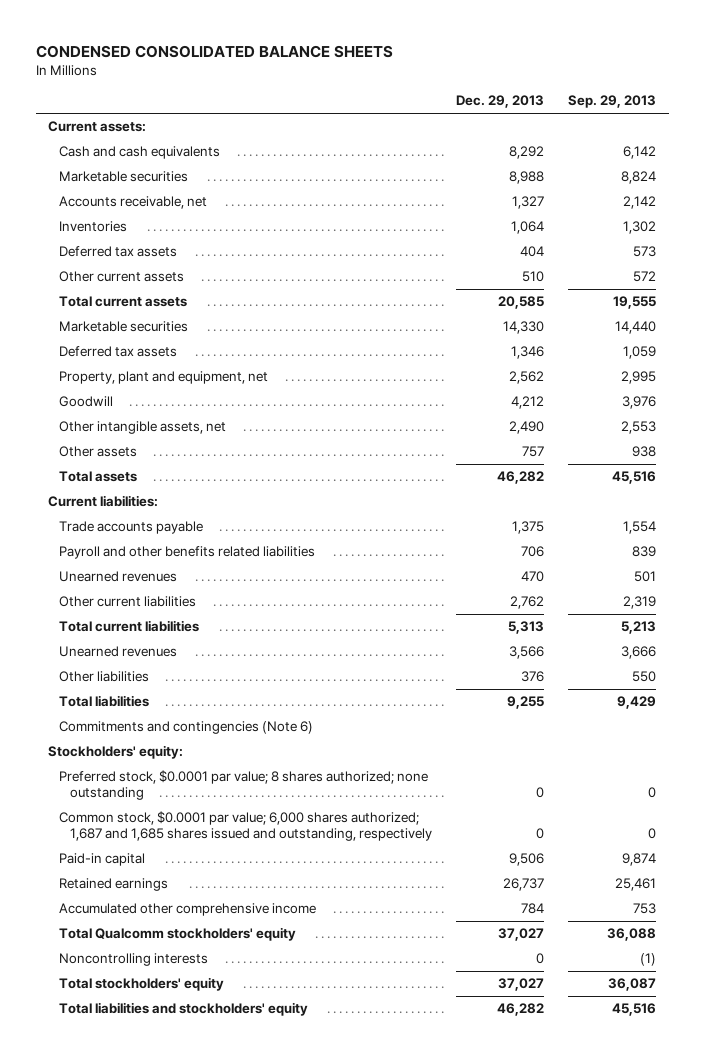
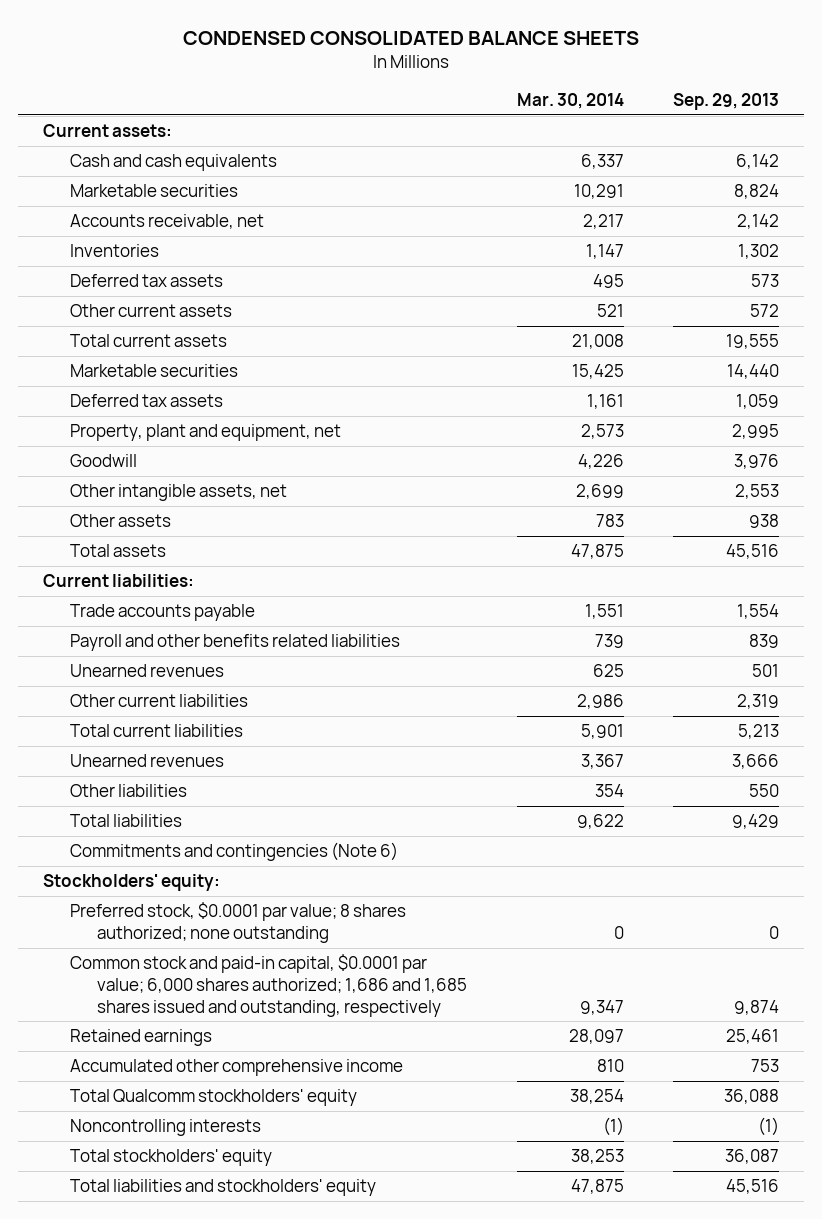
- | Dec. 29, 2013 | Sep. 29, 2013
+ | Mar. 30, 2014 | Sep. 29, 2013
- Common stock, $0.0001 par value; 6,000 shares authorized; 1,687 and 1,685 shares issued and outstanding, respectively | 0 | 0
- Paid-in capital | 9,506 | 9,874
+ Common stock and paid-in capital, $0.0001 par value; 6,000 shares authorized; 1,686 and 1,685 shares issued and outstanding, respectively | 9,347 | 9,874

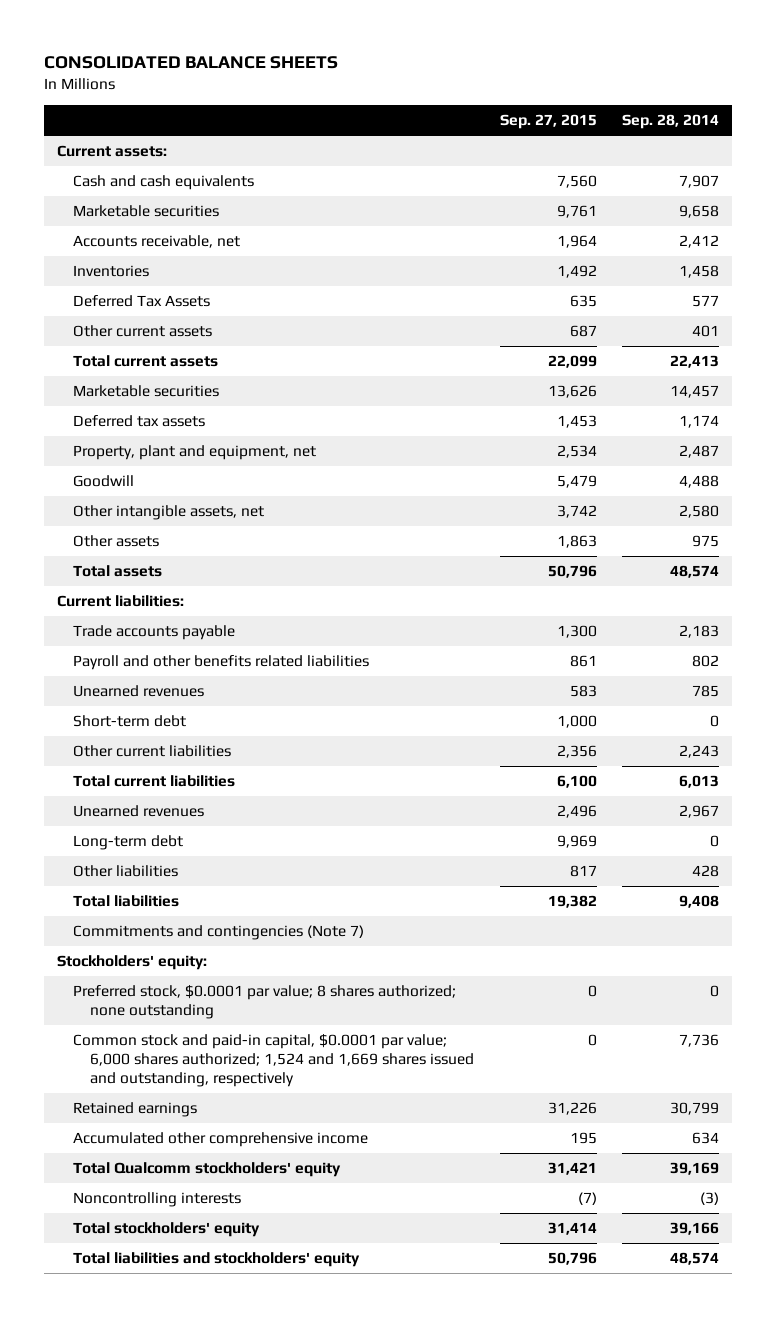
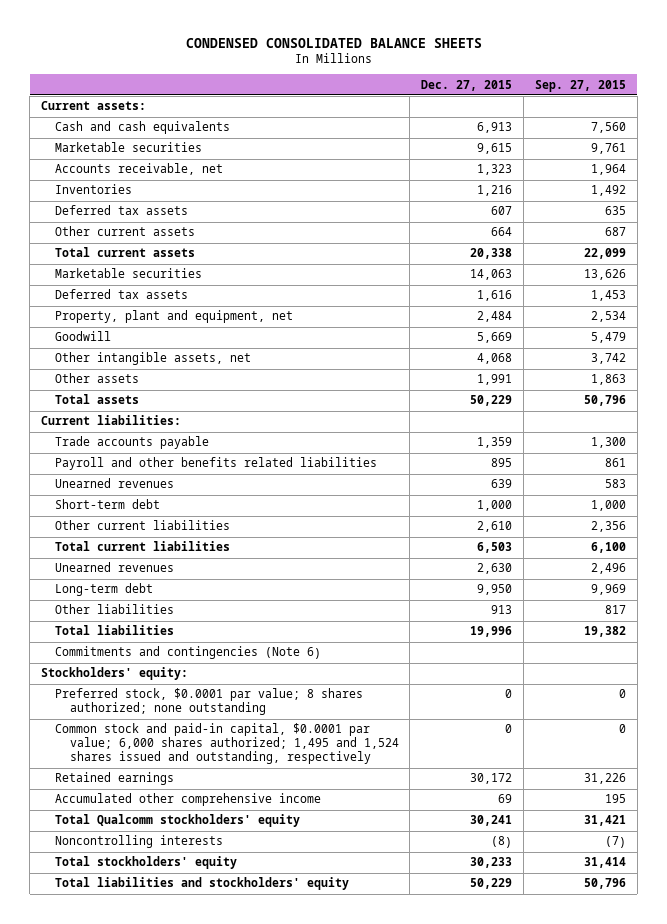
- CONSOLIDATED BALANCE SHEETS
+ CONDENSED CONSOLIDATED BALANCE SHEETS
- | Sep. 27, 2015 | Sep. 28, 2014
+ | Dec. 27, 2015 | Sep. 27, 2015
- Deferred Tax Assets | 635 | 577
+ Deferred tax assets | 607 | 635
- Commitments and contingencies (Note 7)
+ Commitments and contingencies (Note 6)
- Common stock and paid-in capital, $0.0001 par value; 6,000 shares authorized; 1,524 and 1,669 shares issued and outstanding, respectively | 0 | 7,736
+ Common stock and paid-in capital, $0.0001 par value; 6,000 shares authorized; 1,495 and 1,524 shares issued and outstanding, respectively | 0 | 0

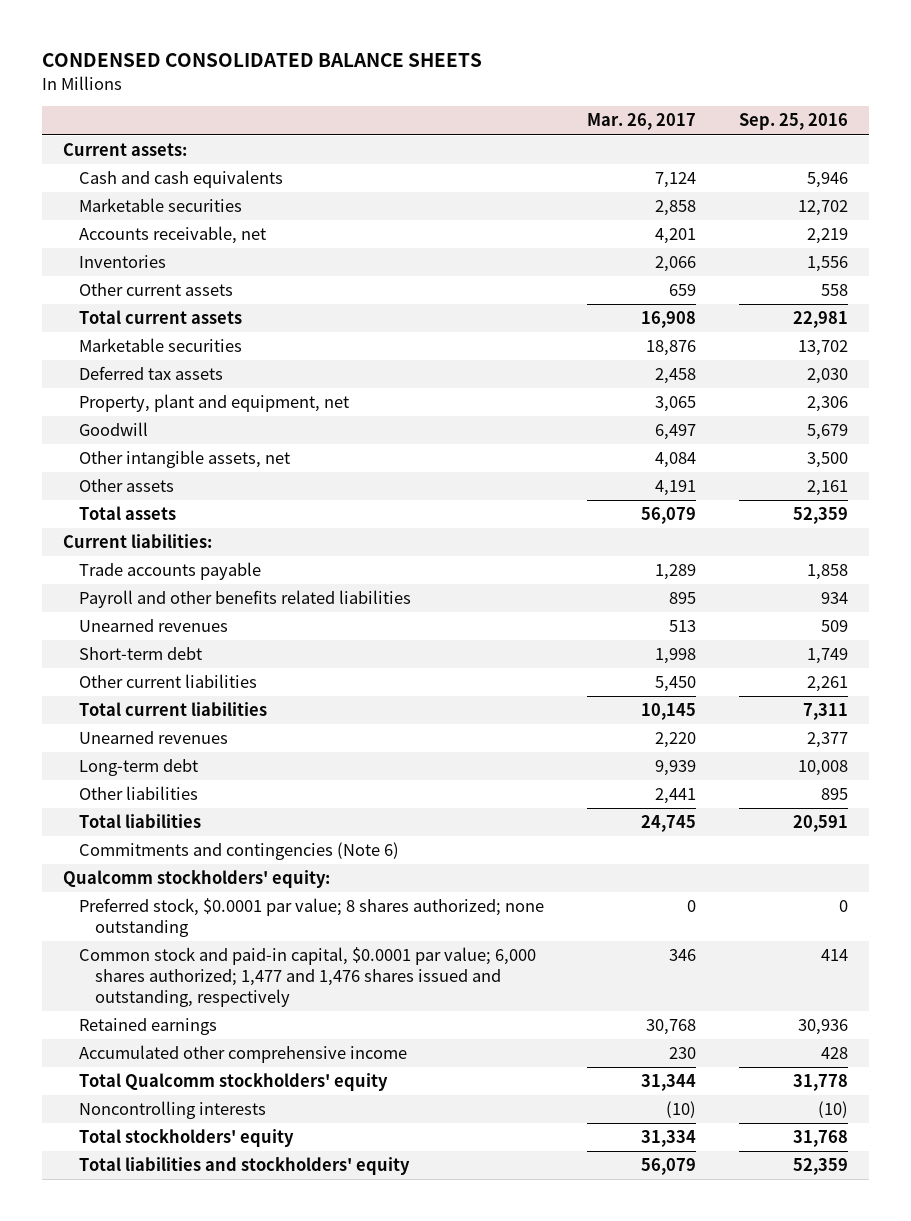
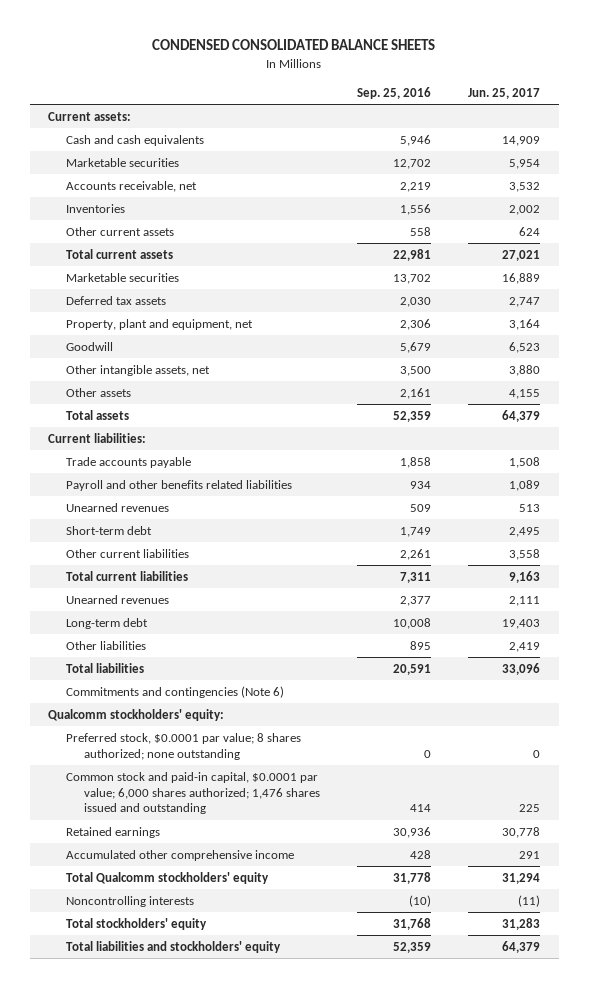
- | Mar. 26, 2017 | Sep. 25, 2016
+ | Sep. 25, 2016 | Jun. 25, 2017
- Common stock and paid-in capital, $0.0001 par value; 6,000 shares authorized; 1,477 and 1,476 shares issued and outstanding, respectively | 346 | 414
+ Common stock and paid-in capital, $0.0001 par value; 6,000 shares authorized; 1,476 shares issued and outstanding | 414 | 225

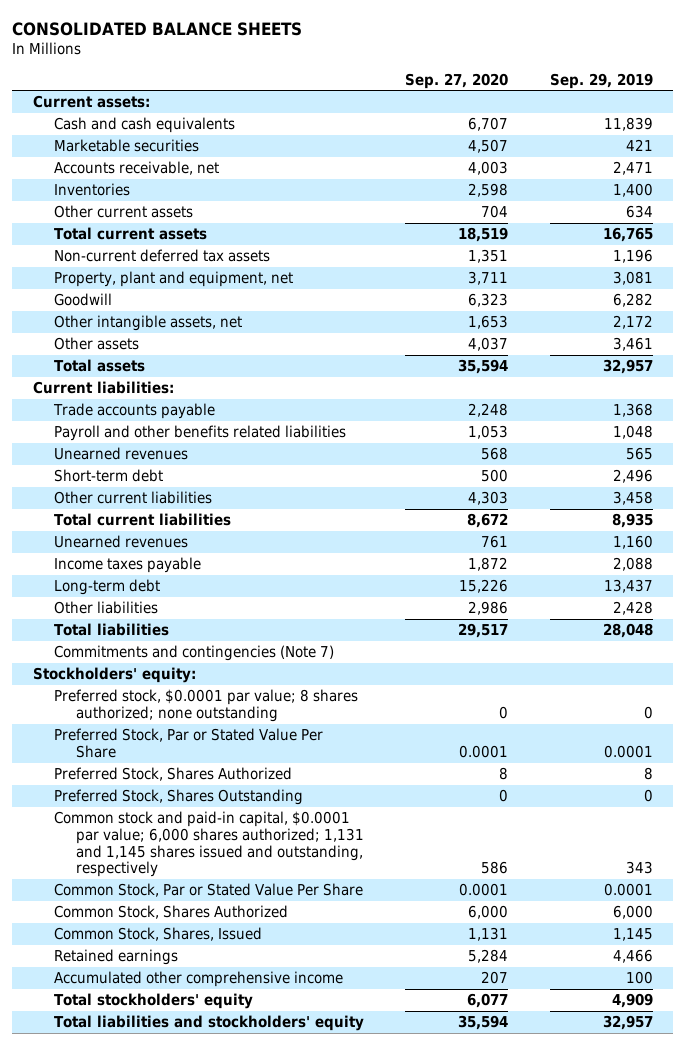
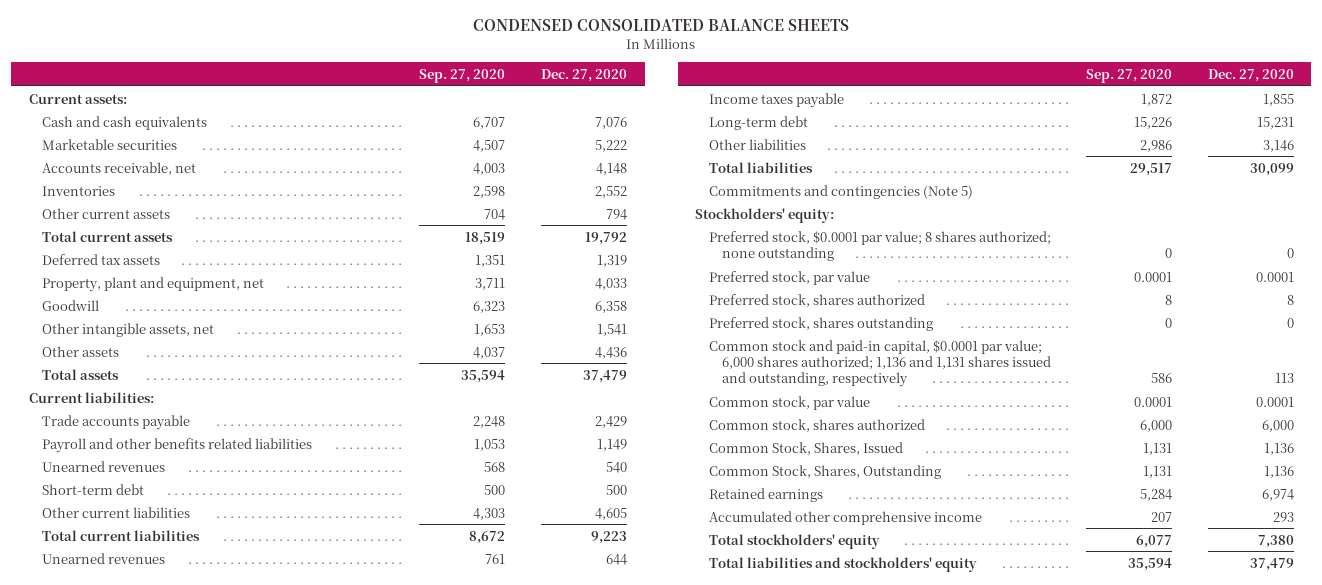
- CONSOLIDATED BALANCE SHEETS
+ CONDENSED CONSOLIDATED BALANCE SHEETS
- | Sep. 27, 2020 | Sep. 29, 2019
+ | Sep. 27, 2020 | Dec. 27, 2020
- Non-current deferred tax assets | 1,351 | 1,196
+ Deferred tax assets | 1,351 | 1,319
- Commitments and contingencies (Note 7)
+ Commitments and contingencies (Note 5)
- Preferred Stock, Par or Stated Value Per Share | 0.0001 | 0.0001
- Preferred Stock, Shares Authorized | 8 | 8
- Preferred Stock, Shares Outstanding | 0 | 0
- Common stock and paid-in capital, $0.0001 par value; 6,000 shares authorized; 1,131 and 1,145 shares issued and outstanding, respectively | 586 | 343
- Common Stock, Par or Stated Value Per Share | 0.0001 | 0.0001
- Common Stock, Shares Authorized | 6,000 | 6,000
+ Preferred stock, par value | 0.0001 | 0.0001
+ Preferred stock, shares authorized | 8 | 8
+ Preferred stock, shares outstanding | 0 | 0
+ Common stock and paid-in capital, $0.0001 par value; 6,000 shares authorized; 1,136 and 1,131 shares issued and outstanding, respectively | 586 | 113
+ Common stock, par value | 0.0001 | 0.0001
+ Common stock, shares authorized | 6,000 | 6,000
+ Common Stock, Shares, Outstanding | 1,131 | 1,136

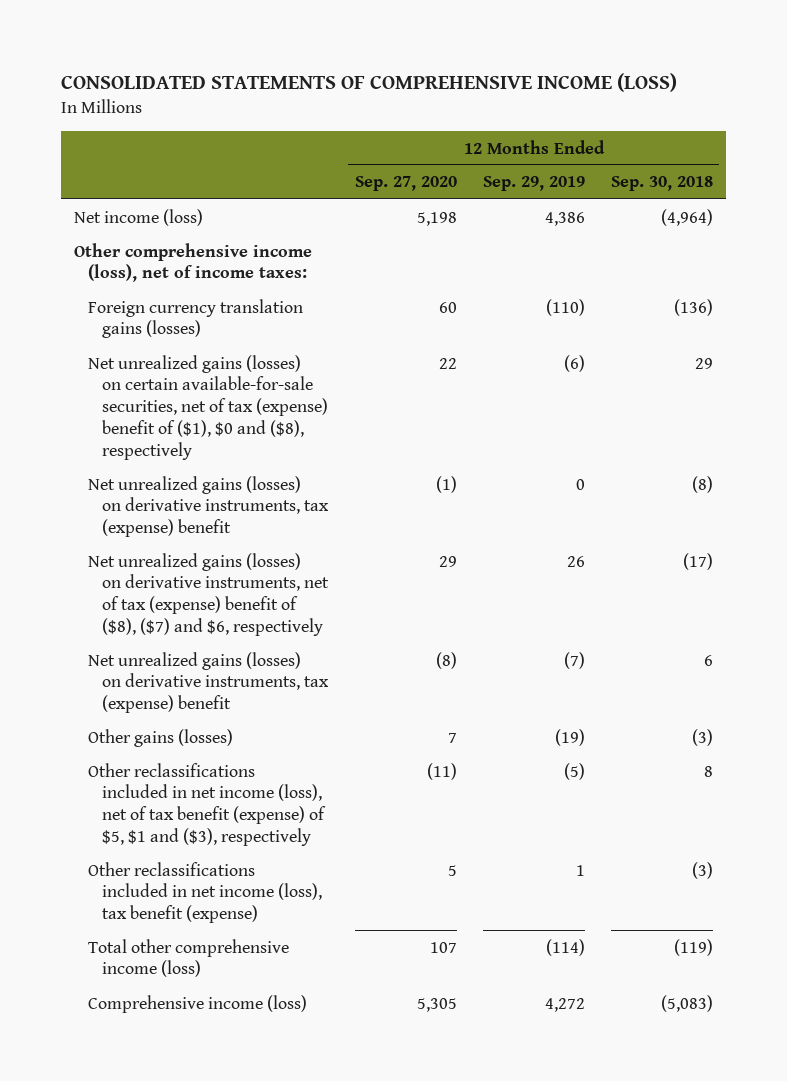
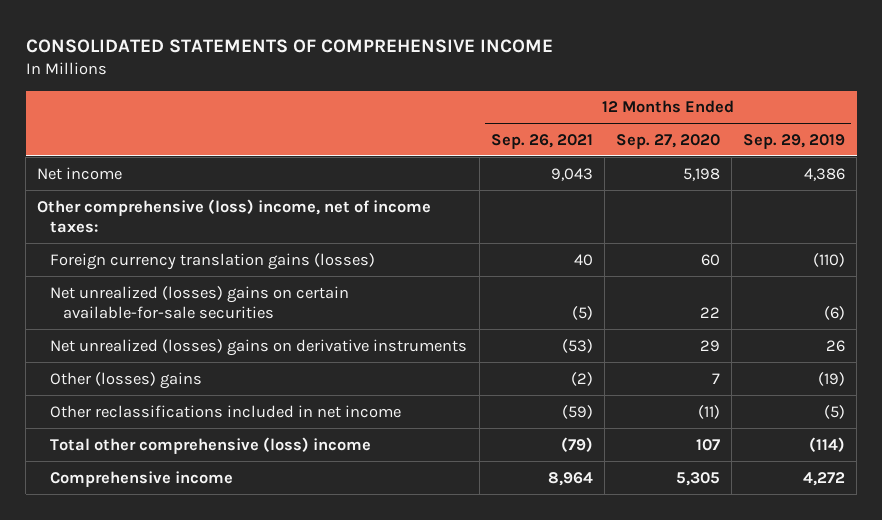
- CONSOLIDATED STATEMENTS OF COMPREHENSIVE INCOME (LOSS)
+ CONSOLIDATED STATEMENTS OF COMPREHENSIVE INCOME
- | 12 Months Ended Sep. 27, 2020 | 12 Months Ended Sep. 29, 2019 | 12 Months Ended Sep. 30, 2018
+ | 12 Months Ended Sep. 26, 2021 | 12 Months Ended Sep. 27, 2020 | 12 Months Ended Sep. 29, 2019
- Net income (loss) | 5,198 | 4,386 | (4,964)
- Other comprehensive income (loss), net of income taxes:
+ Net income | 9,043 | 5,198 | 4,386
+ Other comprehensive (loss) income, net of income taxes:
- Net unrealized gains (losses) on certain available-for-sale securities, net of tax (expense) benefit of ($1), $0 and ($8), respectively | 22 | (6) | 29
- Net unrealized gains (losses) on derivative instruments, tax (expense) benefit | (1) | 0 | (8)
- Net unrealized gains (losses) on derivative instruments, net of tax (expense) benefit of ($8), ($7) and $6, respectively | 29 | 26 | (17)
- Net unrealized gains (losses) on derivative instruments, tax (expense) benefit | (8) | (7) | 6
- Other gains (losses) | 7 | (19) | (3)
- Other reclassifications included in net income (loss), net of tax benefit (expense) of $5, $1 and ($3), respectively | (11) | (5) | 8
- Other reclassifications included in net income (loss), tax benefit (expense) | 5 | 1 | (3)
- Total other comprehensive income (loss) | 107 | (114) | (119)
- Comprehensive income (loss) | 5,305 | 4,272 | (5,083)
+ Net unrealized (losses) gains on certain available-for-sale securities | (5) | 22 | (6)
+ Net unrealized (losses) gains on derivative instruments | (53) | 29 | 26
+ Other (losses) gains | (2) | 7 | (19)
+ Other reclassifications included in net income | (59) | (11) | (5)
+ Total other comprehensive (loss) income | (79) | 107 | (114)
+ Comprehensive income | 8,964 | 5,305 | 4,272

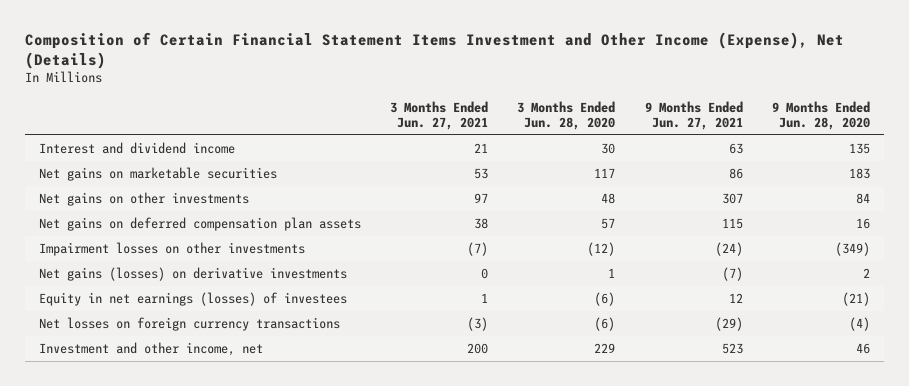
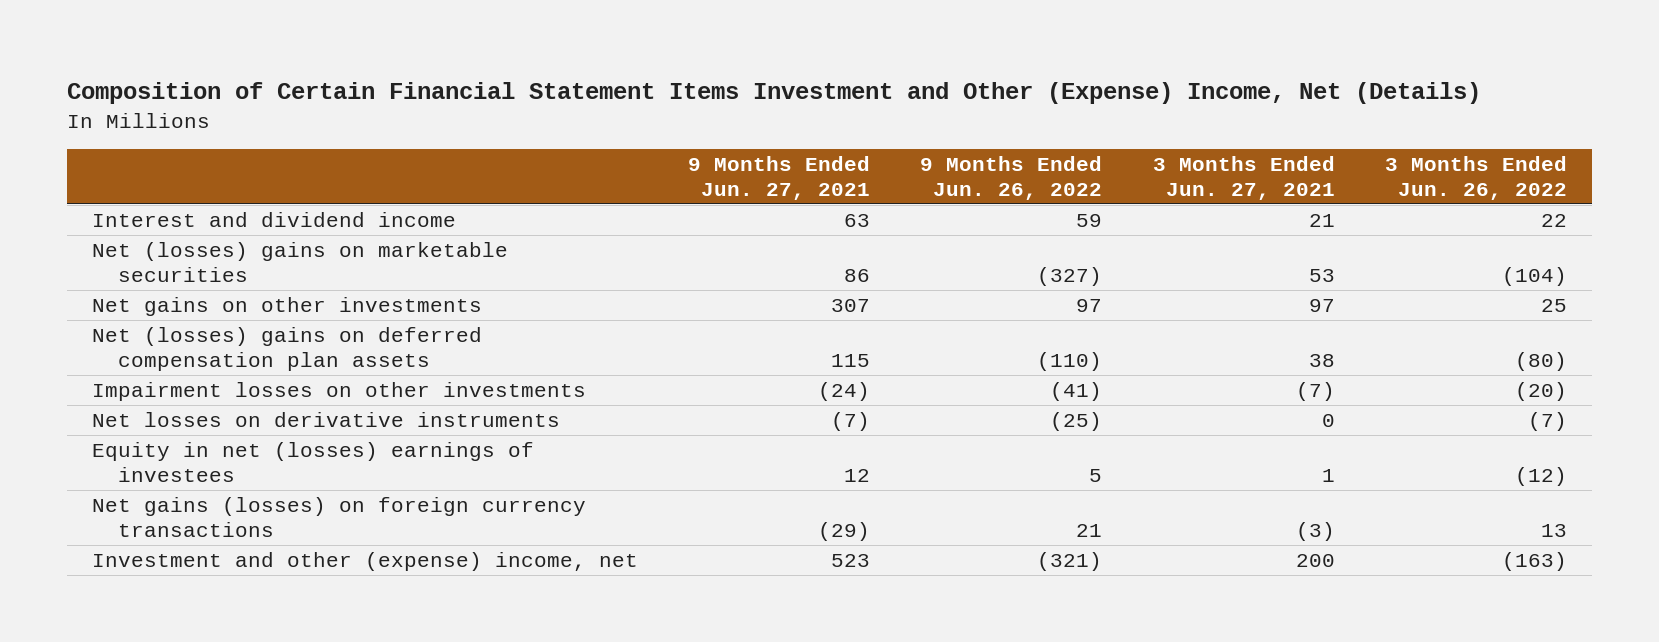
- Composition of Certain Financial Statement Items Investment and Other Income (Expense), Net (Details)
+ Composition of Certain Financial Statement Items Investment and Other (Expense) Income, Net (Details)
- | 3 Months Ended Jun. 27, 2021 | 3 Months Ended Jun. 28, 2020 | 9 Months Ended Jun. 27, 2021 | 9 Months Ended Jun. 28, 2020
+ | 9 Months Ended Jun. 27, 2021 | 9 Months Ended Jun. 26, 2022 | 3 Months Ended Jun. 27, 2021 | 3 Months Ended Jun. 26, 2022
- Net gains on marketable securities | 53 | 117 | 86 | 183
+ Net (losses) gains on marketable securities | 86 | (327) | 53 | (104)
- Net gains on deferred compensation plan assets | 38 | 57 | 115 | 16
+ Net (losses) gains on deferred compensation plan assets | 115 | (110) | 38 | (80)
- Net gains (losses) on derivative investments | 0 | 1 | (7) | 2
- Equity in net earnings (losses) of investees | 1 | (6) | 12 | (21)
- Net losses on foreign currency transactions | (3) | (6) | (29) | (4)
- Investment and other income, net | 200 | 229 | 523 | 46
+ Net losses on derivative instruments | (7) | (25) | 0 | (7)
+ Equity in net (losses) earnings of investees | 12 | 5 | 1 | (12)
+ Net gains (losses) on foreign currency transactions | (29) | 21 | (3) | 13
+ Investment and other (expense) income, net | 523 | (321) | 200 | (163)

